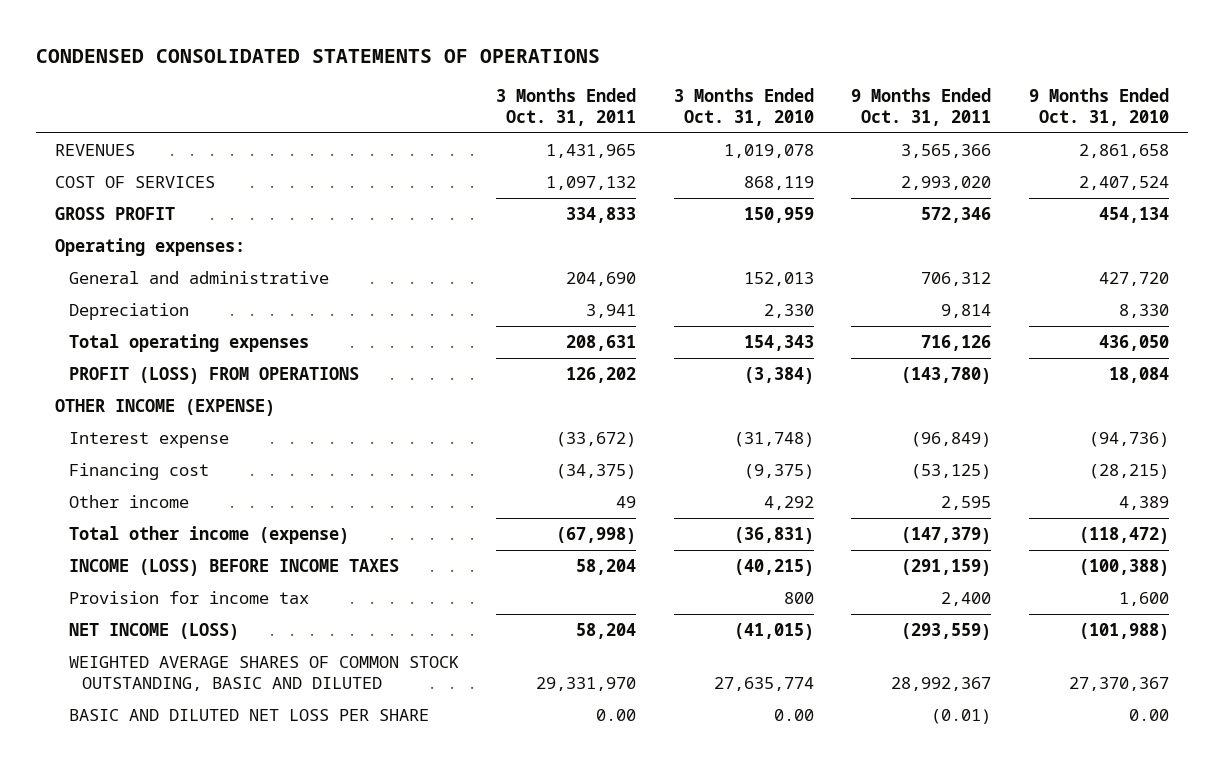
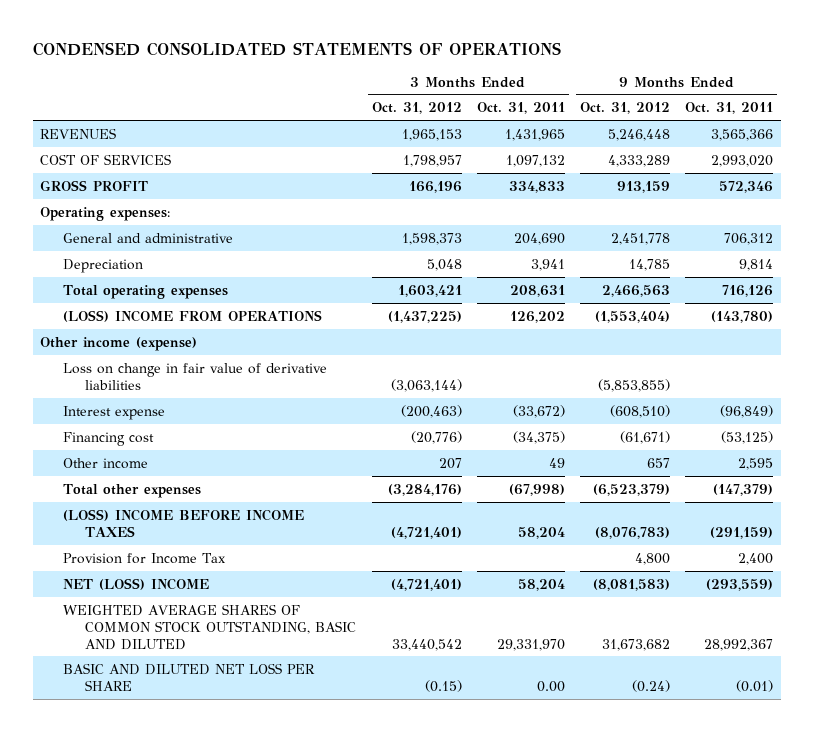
- | 3 Months Ended Oct. 31, 2011 | 3 Months Ended Oct. 31, 2010 | 9 Months Ended Oct. 31, 2011 | 9 Months Ended Oct. 31, 2010
+ | 3 Months Ended Oct. 31, 2012 | 3 Months Ended Oct. 31, 2011 | 9 Months Ended Oct. 31, 2012 | 9 Months Ended Oct. 31, 2011
- PROFIT (LOSS) FROM OPERATIONS | 126,202 | (3,384) | (143,780) | 18,084
- OTHER INCOME (EXPENSE)
+ (LOSS) INCOME FROM OPERATIONS | (1,437,225) | 126,202 | (1,553,404) | (143,780)
+ Other income (expense)
+ Loss on change in fair value of derivative liabilities | (3,063,144) | | (5,853,855) |
- Total other income (expense) | (67,998) | (36,831) | (147,379) | (118,472)
- INCOME (LOSS) BEFORE INCOME TAXES | 58,204 | (40,215) | (291,159) | (100,388)
- Provision for income tax | | 800 | 2,400 | 1,600
- NET INCOME (LOSS) | 58,204 | (41,015) | (293,559) | (101,988)
+ Total other expenses | (3,284,176) | (67,998) | (6,523,379) | (147,379)
+ (LOSS) INCOME BEFORE INCOME TAXES | (4,721,401) | 58,204 | (8,076,783) | (291,159)
+ Provision for Income Tax | | | 4,800 | 2,400
+ NET (LOSS) INCOME | (4,721,401) | 58,204 | (8,081,583) | (293,559)

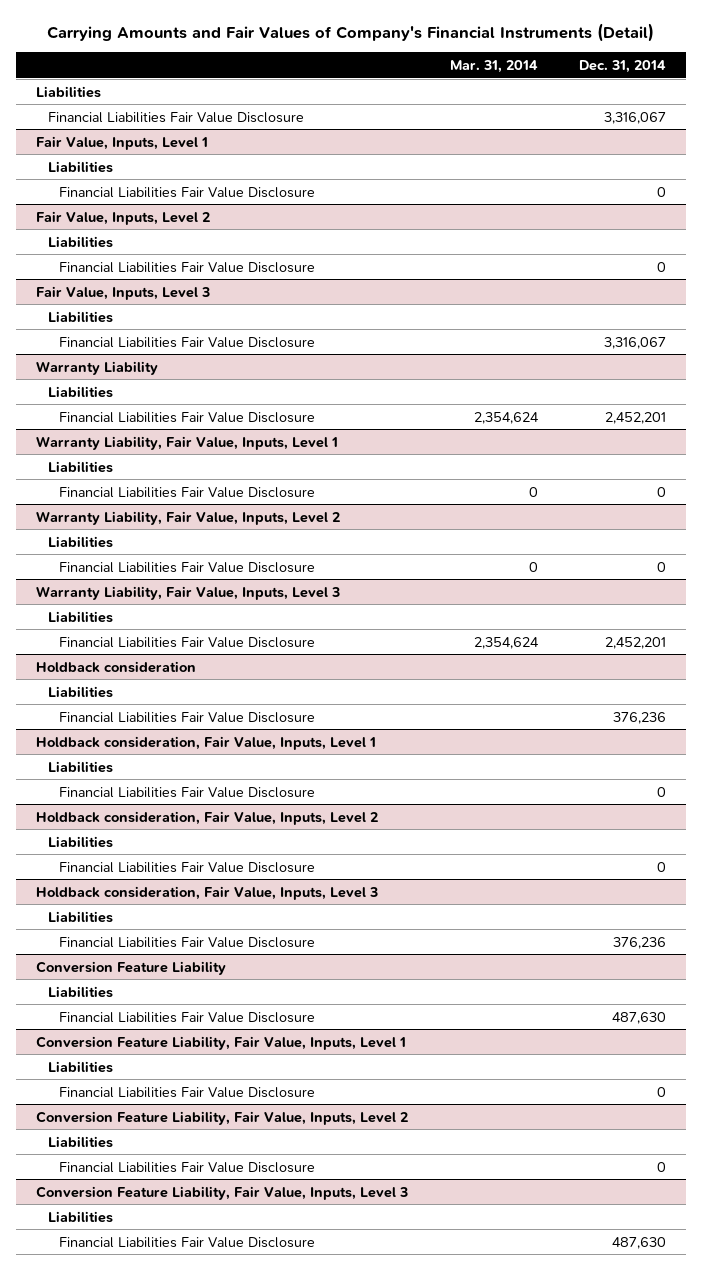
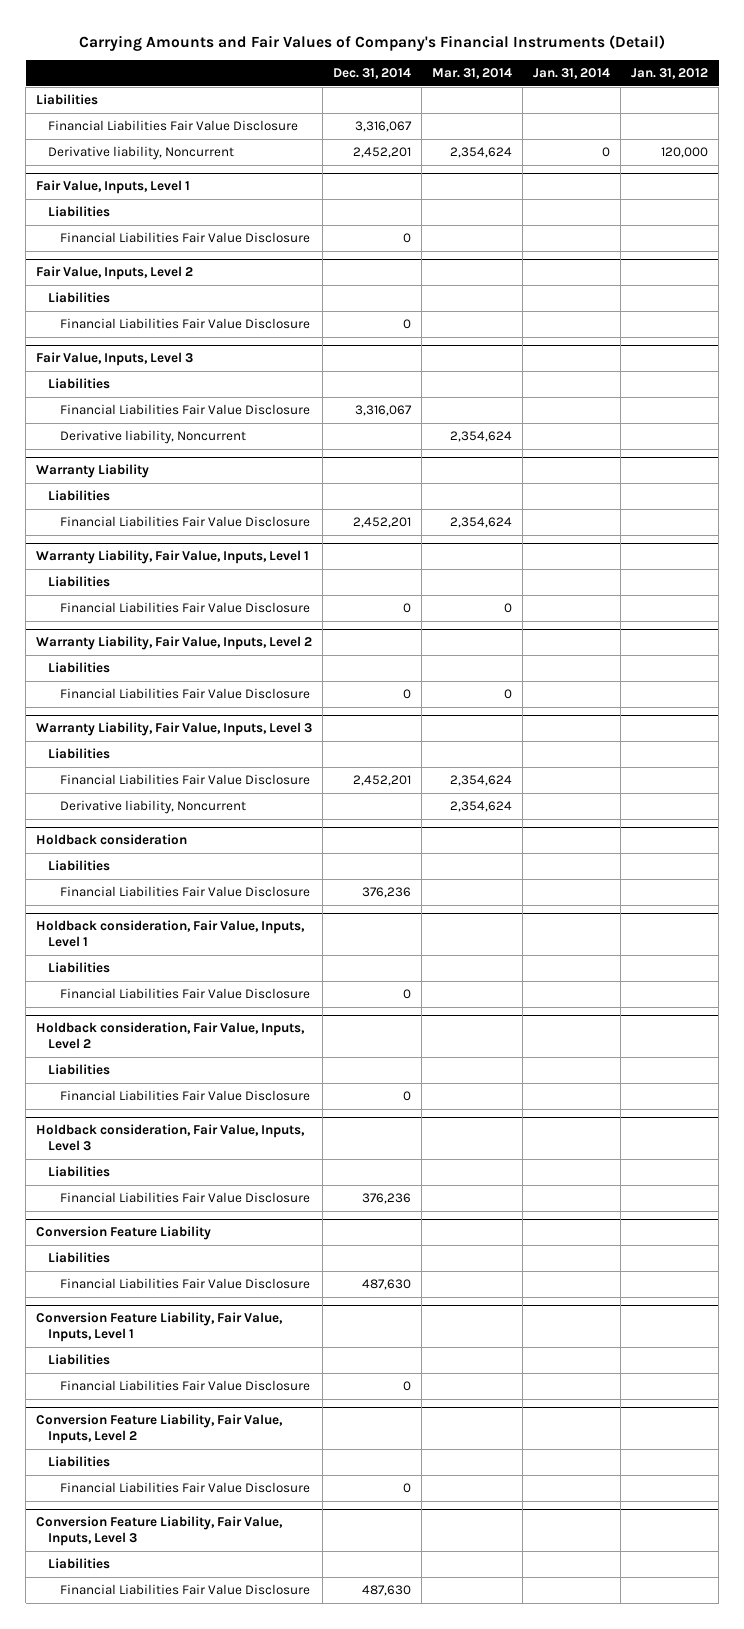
- | Mar. 31, 2014 | Dec. 31, 2014
+ | Dec. 31, 2014 | Mar. 31, 2014 | Jan. 31, 2014 | Jan. 31, 2012
+ Derivative liability, Noncurrent | 2,452,201 | 2,354,624 | 0 | 120,000
@ Fair Value, Inputs, Level 3
+ Derivative liability, Noncurrent | | 2,354,624 | |
@ Warranty Liability, Fair Value, Inputs, Level 3
+ Derivative liability, Noncurrent | | 2,354,624 | |

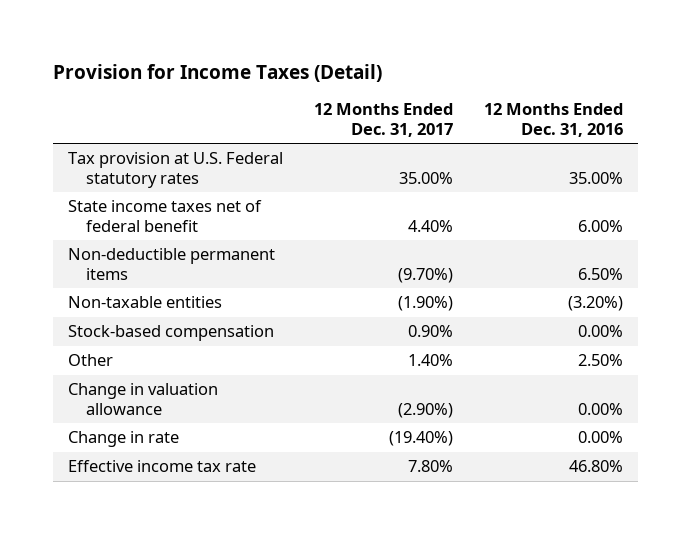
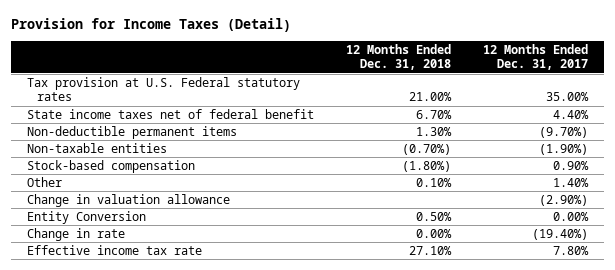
- | 12 Months Ended Dec. 31, 2017 | 12 Months Ended Dec. 31, 2016
+ | 12 Months Ended Dec. 31, 2018 | 12 Months Ended Dec. 31, 2017
+ Entity Conversion | 0.50% | 0.00%

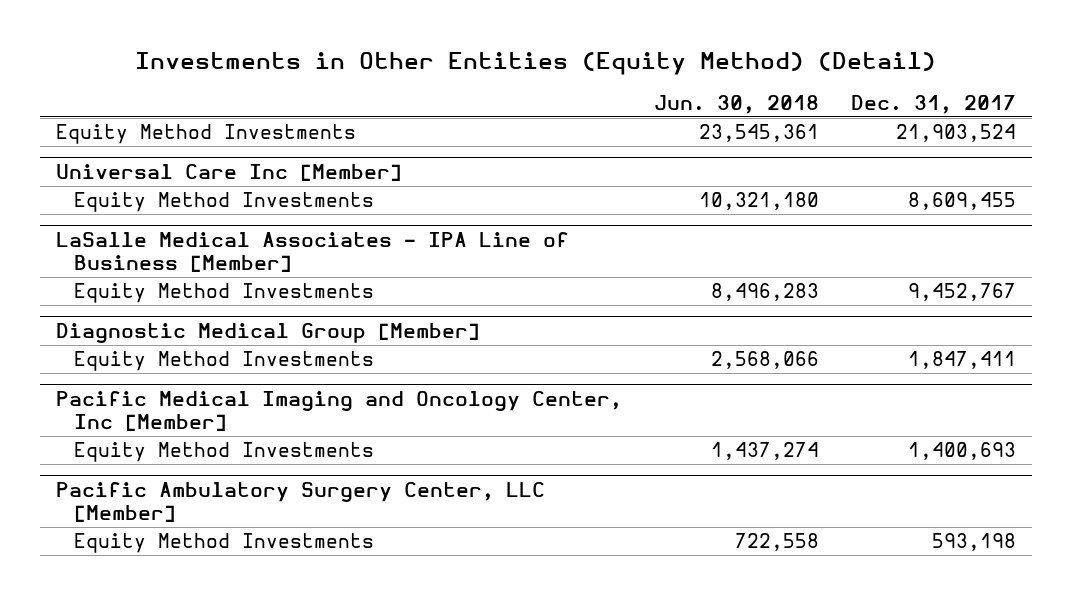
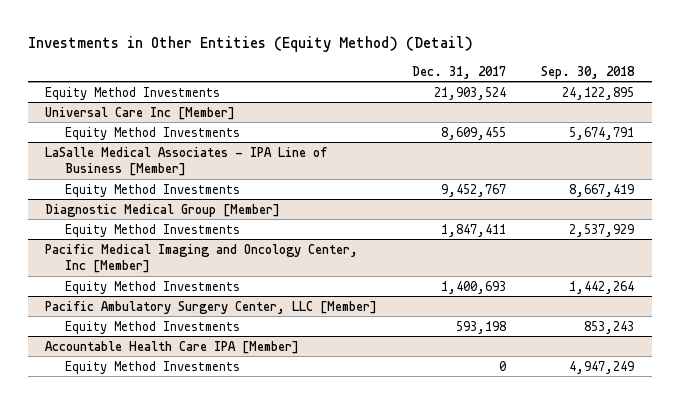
- | Jun. 30, 2018 | Dec. 31, 2017
+ | Dec. 31, 2017 | Sep. 30, 2018
+ Accountable Health Care IPA [Member]
+ Equity Method Investments | 0 | 4,947,249

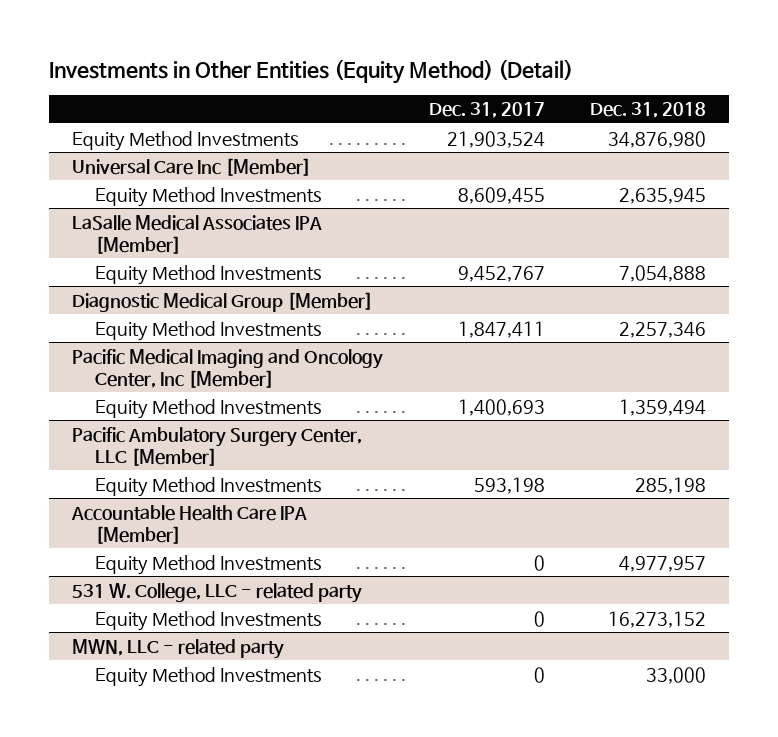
- | Dec. 31, 2017 | Sep. 30, 2018
+ | Dec. 31, 2017 | Dec. 31, 2018
- LaSalle Medical Associates - IPA Line of Business [Member]
+ LaSalle Medical Associates IPA [Member]
+ 531 W. College, LLC - related party
+ Equity Method Investments | 0 | 16,273,152
+ MWN, LLC - related party
+ Equity Method Investments | 0 | 33,000

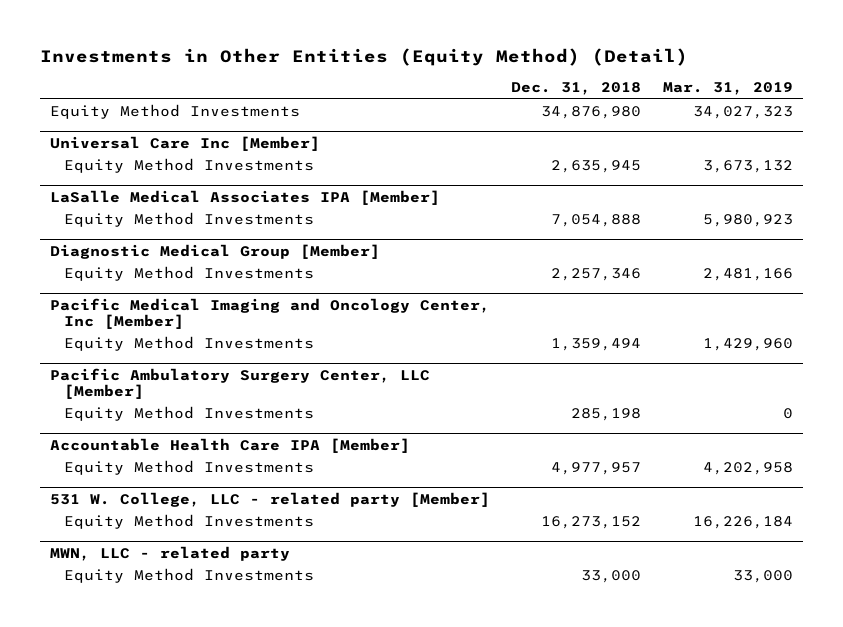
- | Dec. 31, 2017 | Dec. 31, 2018
+ | Dec. 31, 2018 | Mar. 31, 2019
- 531 W. College, LLC - related party
+ 531 W. College, LLC - related party [Member]

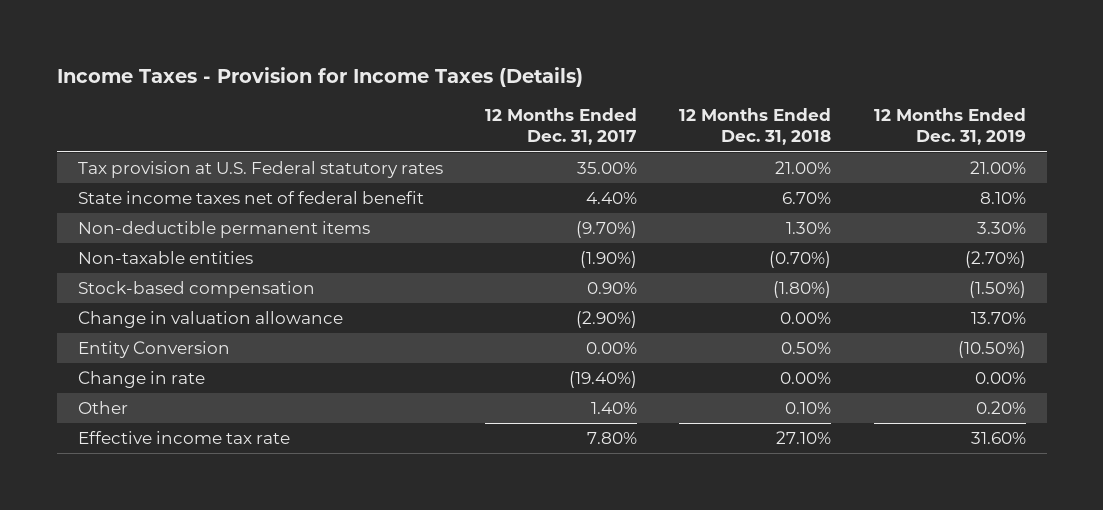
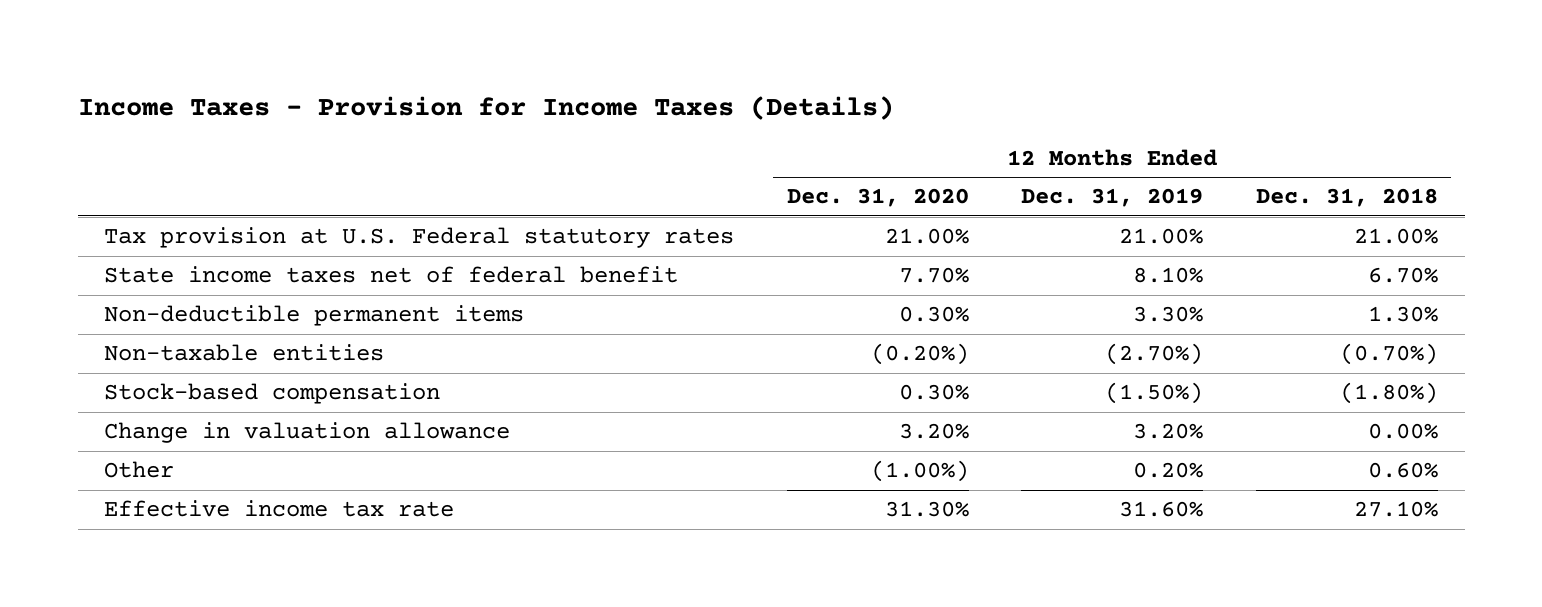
- | 12 Months Ended Dec. 31, 2017 | 12 Months Ended Dec. 31, 2018 | 12 Months Ended Dec. 31, 2019
+ | 12 Months Ended Dec. 31, 2020 | 12 Months Ended Dec. 31, 2019 | 12 Months Ended Dec. 31, 2018
- Change in valuation allowance | (2.90%) | 0.00% | 13.70%
- Entity Conversion | 0.00% | 0.50% | (10.50%)
- Change in rate | (19.40%) | 0.00% | 0.00%
- Other | 1.40% | 0.10% | 0.20%
+ Change in valuation allowance | 3.20% | 3.20% | 0.00%
+ Other | (1.00%) | 0.20% | 0.60%

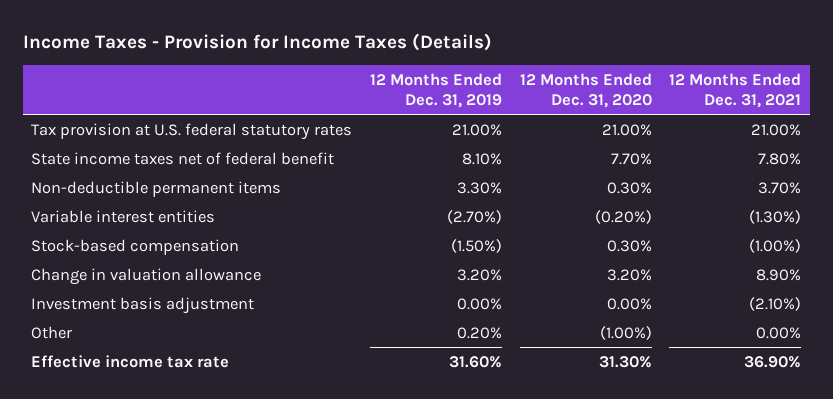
- | 12 Months Ended Dec. 31, 2020 | 12 Months Ended Dec. 31, 2019 | 12 Months Ended Dec. 31, 2018
+ | 12 Months Ended Dec. 31, 2019 | 12 Months Ended Dec. 31, 2020 | 12 Months Ended Dec. 31, 2021
- Tax provision at U.S. Federal statutory rates | 21.00% | 21.00% | 21.00%
+ Tax provision at U.S. federal statutory rates | 21.00% | 21.00% | 21.00%
- Non-taxable entities | (0.20%) | (2.70%) | (0.70%)
+ Variable interest entities | (2.70%) | (0.20%) | (1.30%)
+ Investment basis adjustment | 0.00% | 0.00% | (2.10%)

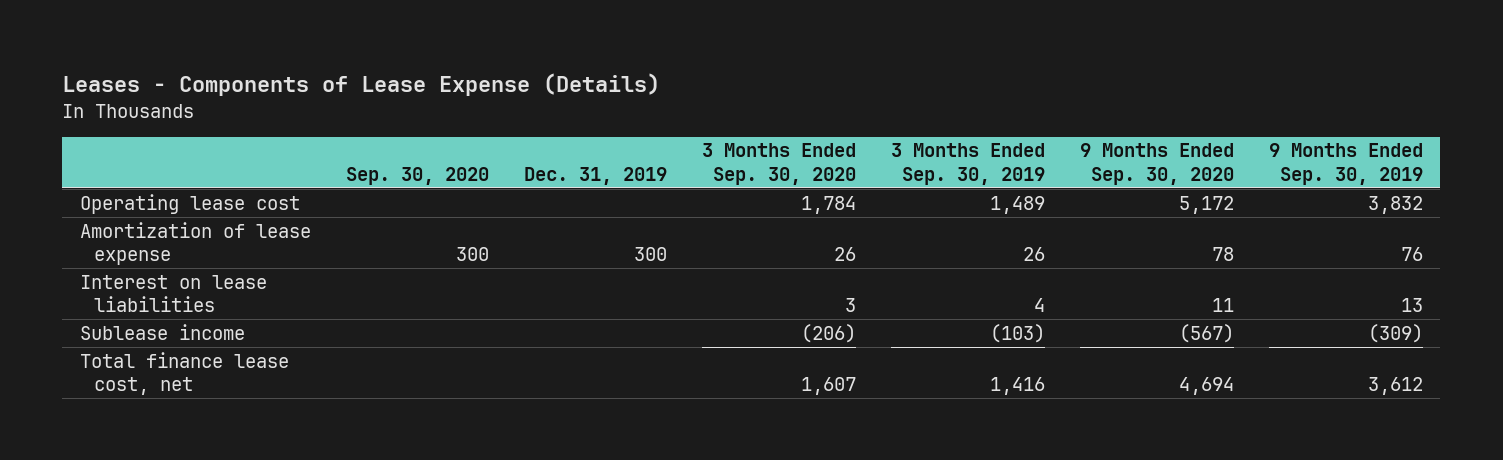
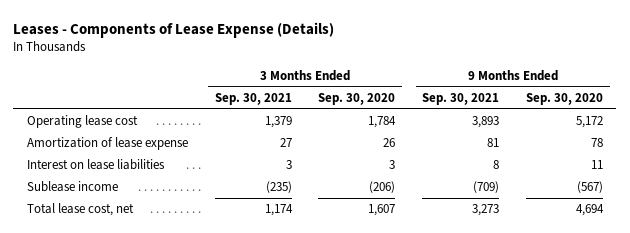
- | Sep. 30, 2020 | Dec. 31, 2019 | 3 Months Ended Sep. 30, 2020 | 3 Months Ended Sep. 30, 2019 | 9 Months Ended Sep. 30, 2020 | 9 Months Ended Sep. 30, 2019
+ | 3 Months Ended Sep. 30, 2021 | 3 Months Ended Sep. 30, 2020 | 9 Months Ended Sep. 30, 2021 | 9 Months Ended Sep. 30, 2020
- Total finance lease cost, net | | | 1,607 | 1,416 | 4,694 | 3,612
+ Total lease cost, net | 1,174 | 1,607 | 3,273 | 4,694

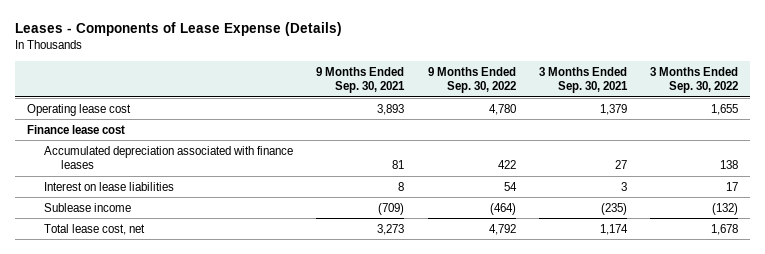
- | 3 Months Ended Sep. 30, 2021 | 3 Months Ended Sep. 30, 2020 | 9 Months Ended Sep. 30, 2021 | 9 Months Ended Sep. 30, 2020
+ | 9 Months Ended Sep. 30, 2021 | 9 Months Ended Sep. 30, 2022 | 3 Months Ended Sep. 30, 2021 | 3 Months Ended Sep. 30, 2022
- Amortization of lease expense | 27 | 26 | 81 | 78
+ Finance lease cost
+ Accumulated depreciation associated with finance leases | 81 | 422 | 27 | 138

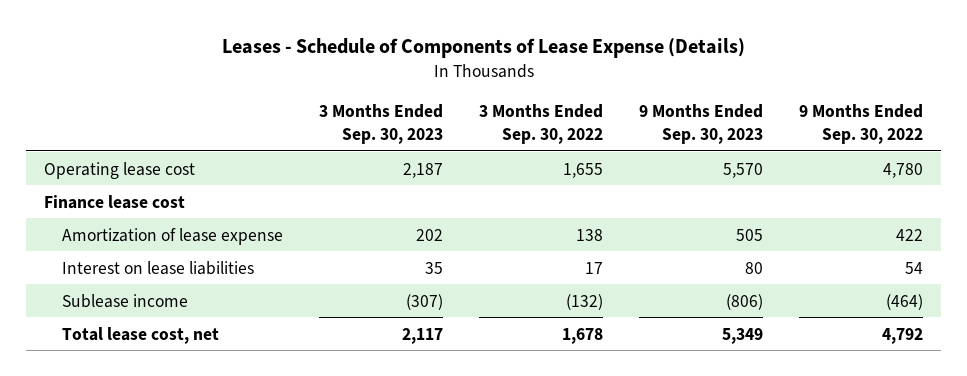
- Leases - Components of Lease Expense (Details)
+ Leases - Schedule of Components of Lease Expense (Details)
- | 9 Months Ended Sep. 30, 2021 | 9 Months Ended Sep. 30, 2022 | 3 Months Ended Sep. 30, 2021 | 3 Months Ended Sep. 30, 2022
+ | 3 Months Ended Sep. 30, 2023 | 3 Months Ended Sep. 30, 2022 | 9 Months Ended Sep. 30, 2023 | 9 Months Ended Sep. 30, 2022
- Accumulated depreciation associated with finance leases | 81 | 422 | 27 | 138
+ Amortization of lease expense | 202 | 138 | 505 | 422

